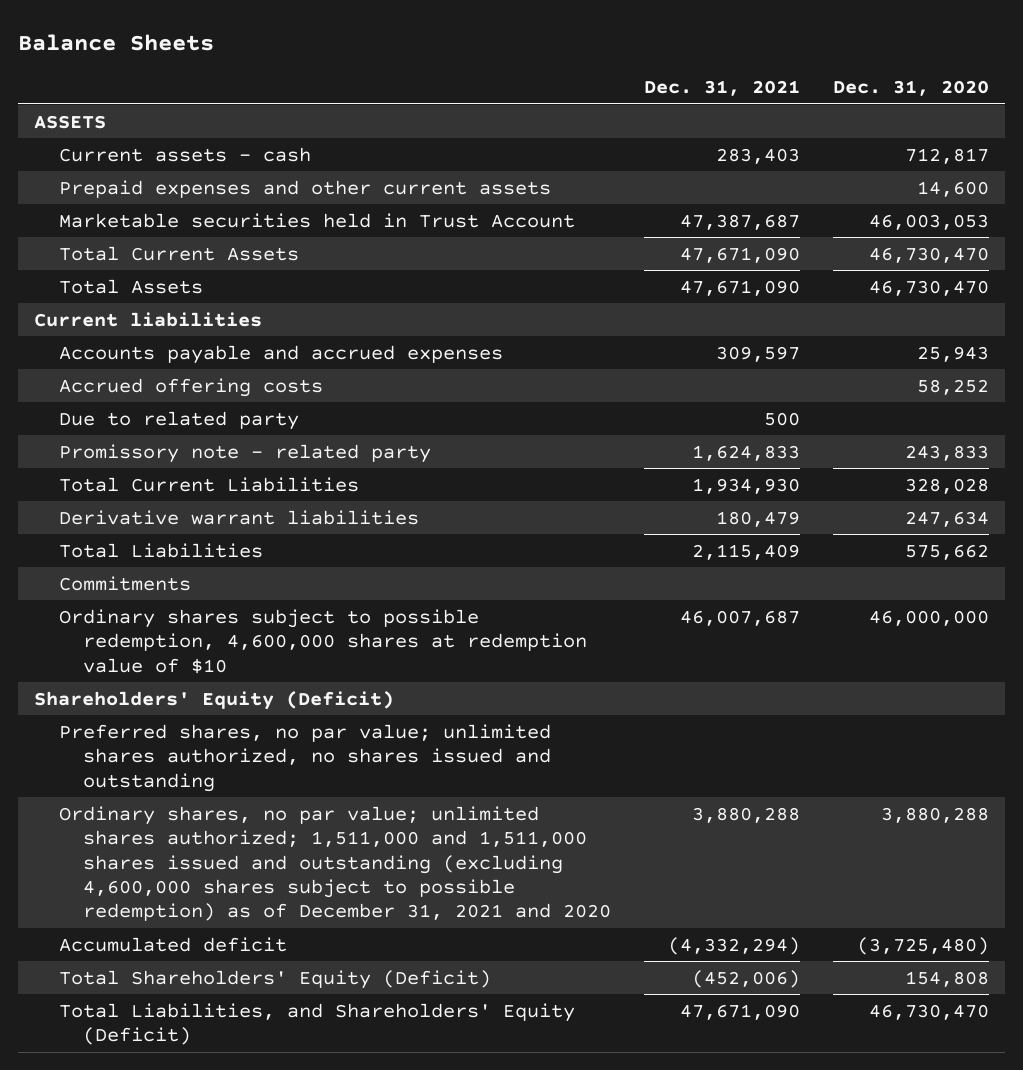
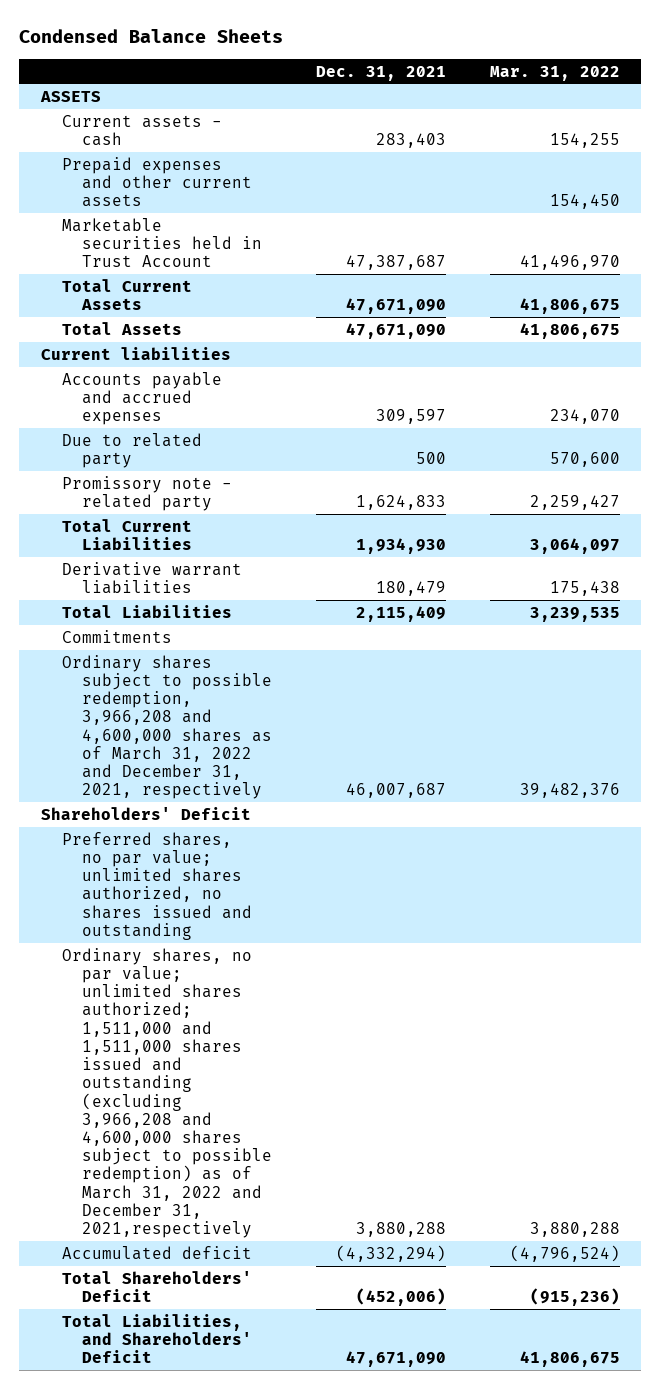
- Balance Sheets
+ Condensed Balance Sheets
- | Dec. 31, 2021 | Dec. 31, 2020
+ | Dec. 31, 2021 | Mar. 31, 2022
- Accrued offering costs | | 58,252
- Ordinary shares subject to possible redemption, 4,600,000 shares at redemption value of $10 | 46,007,687 | 46,000,000
- Shareholders' Equity (Deficit)
+ Ordinary shares subject to possible redemption, 3,966,208 and 4,600,000 shares as of March 31, 2022 and December 31, 2021, respectively | 46,007,687 | 39,482,376
+ Shareholders' Deficit
- Ordinary shares, no par value; unlimited shares authorized; 1,511,000 and 1,511,000 shares issued and outstanding (excluding 4,600,000 shares subject to possible redemption) as of December 31, 2021 and 2020 | 3,880,288 | 3,880,288
+ Ordinary shares, no par value; unlimited shares authorized; 1,511,000 and 1,511,000 shares issued and outstanding (excluding 3,966,208 and 4,600,000 shares subject to possible redemption) as of March 31, 2022 and December 31, 2021,respectively | 3,880,288 | 3,880,288
- Total Shareholders' Equity (Deficit) | (452,006) | 154,808
- Total Liabilities, and Shareholders' Equity (Deficit) | 47,671,090 | 46,730,470
+ Total Shareholders' Deficit | (452,006) | (915,236)
+ Total Liabilities, and Shareholders' Deficit | 47,671,090 | 41,806,675

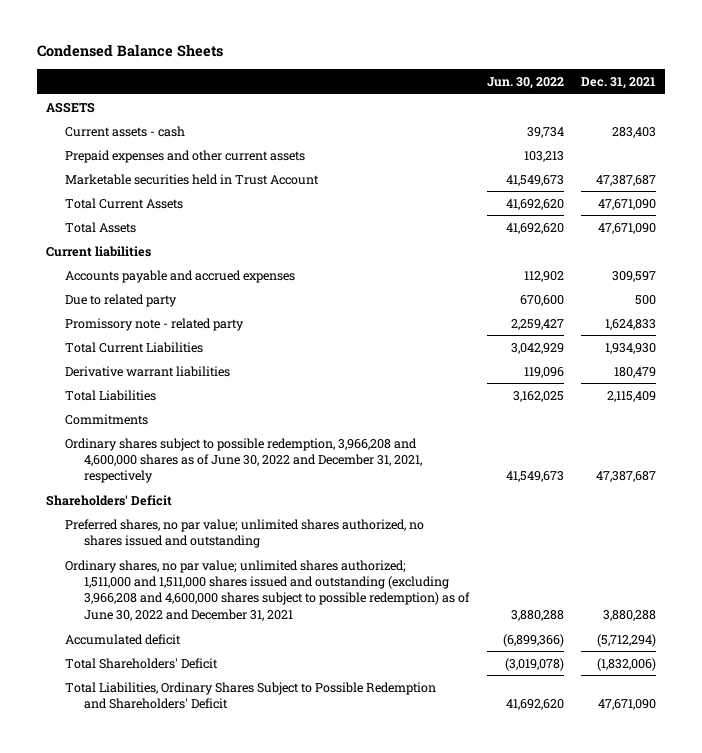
- | Dec. 31, 2021 | Mar. 31, 2022
+ | Jun. 30, 2022 | Dec. 31, 2021
- Ordinary shares subject to possible redemption, 3,966,208 and 4,600,000 shares as of March 31, 2022 and December 31, 2021, respectively | 46,007,687 | 39,482,376
+ Ordinary shares subject to possible redemption, 3,966,208 and 4,600,000 shares as of June 30, 2022 and December 31, 2021, respectively | 41,549,673 | 47,387,687
- Ordinary shares, no par value; unlimited shares authorized; 1,511,000 and 1,511,000 shares issued and outstanding (excluding 3,966,208 and 4,600,000 shares subject to possible redemption) as of March 31, 2022 and December 31, 2021,respectively | 3,880,288 | 3,880,288
- Accumulated deficit | (4,332,294) | (4,796,524)
- Total Shareholders' Deficit | (452,006) | (915,236)
- Total Liabilities, and Shareholders' Deficit | 47,671,090 | 41,806,675
+ Ordinary shares, no par value; unlimited shares authorized; 1,511,000 and 1,511,000 shares issued and outstanding (excluding 3,966,208 and 4,600,000 shares subject to possible redemption) as of June 30, 2022 and December 31, 2021 | 3,880,288 | 3,880,288
+ Accumulated deficit | (6,899,366) | (5,712,294)
+ Total Shareholders' Deficit | (3,019,078) | (1,832,006)
+ Total Liabilities, Ordinary Shares Subject to Possible Redemption and Shareholders' Deficit | 41,692,620 | 47,671,090

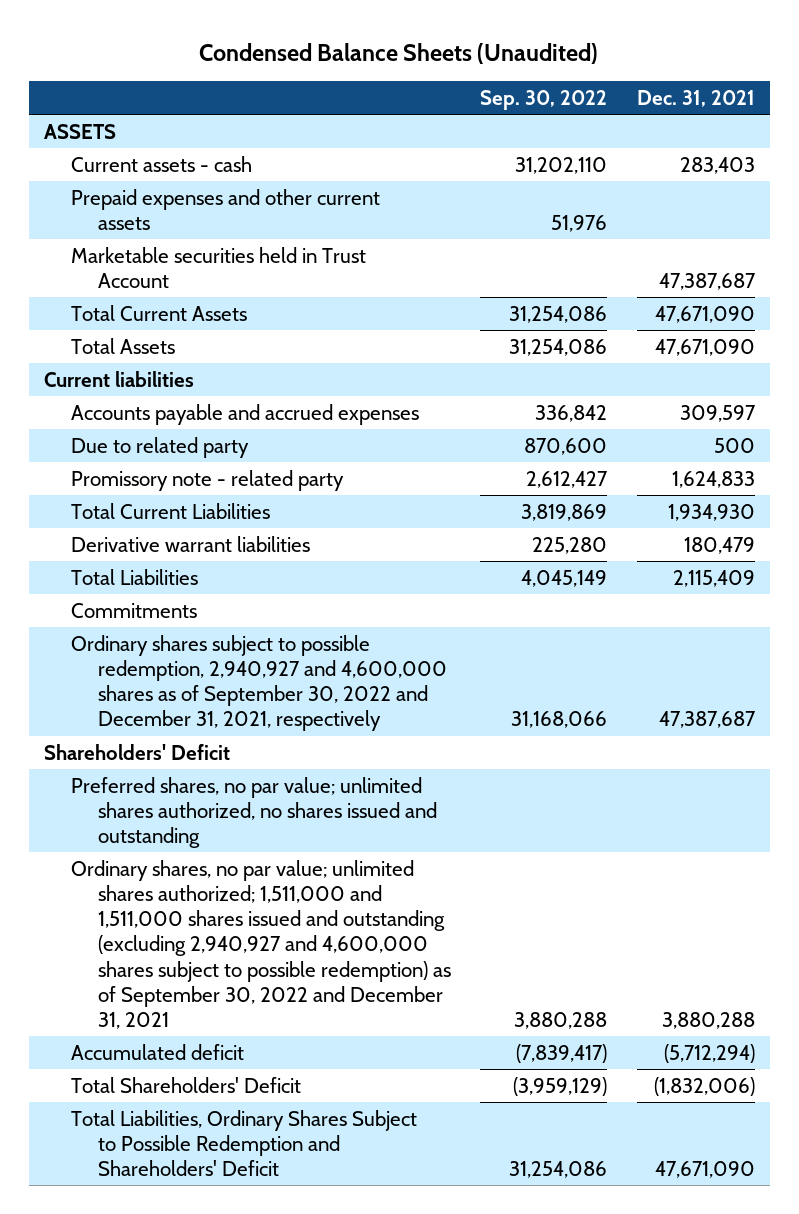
- Condensed Balance Sheets
+ Condensed Balance Sheets (Unaudited)
- | Jun. 30, 2022 | Dec. 31, 2021
+ | Sep. 30, 2022 | Dec. 31, 2021
- Ordinary shares subject to possible redemption, 3,966,208 and 4,600,000 shares as of June 30, 2022 and December 31, 2021, respectively | 41,549,673 | 47,387,687
+ Ordinary shares subject to possible redemption, 2,940,927 and 4,600,000 shares as of September 30, 2022 and December 31, 2021, respectively | 31,168,066 | 47,387,687
- Ordinary shares, no par value; unlimited shares authorized; 1,511,000 and 1,511,000 shares issued and outstanding (excluding 3,966,208 and 4,600,000 shares subject to possible redemption) as of June 30, 2022 and December 31, 2021 | 3,880,288 | 3,880,288
+ Ordinary shares, no par value; unlimited shares authorized; 1,511,000 and 1,511,000 shares issued and outstanding (excluding 2,940,927 and 4,600,000 shares subject to possible redemption) as of September 30, 2022 and December 31, 2021 | 3,880,288 | 3,880,288

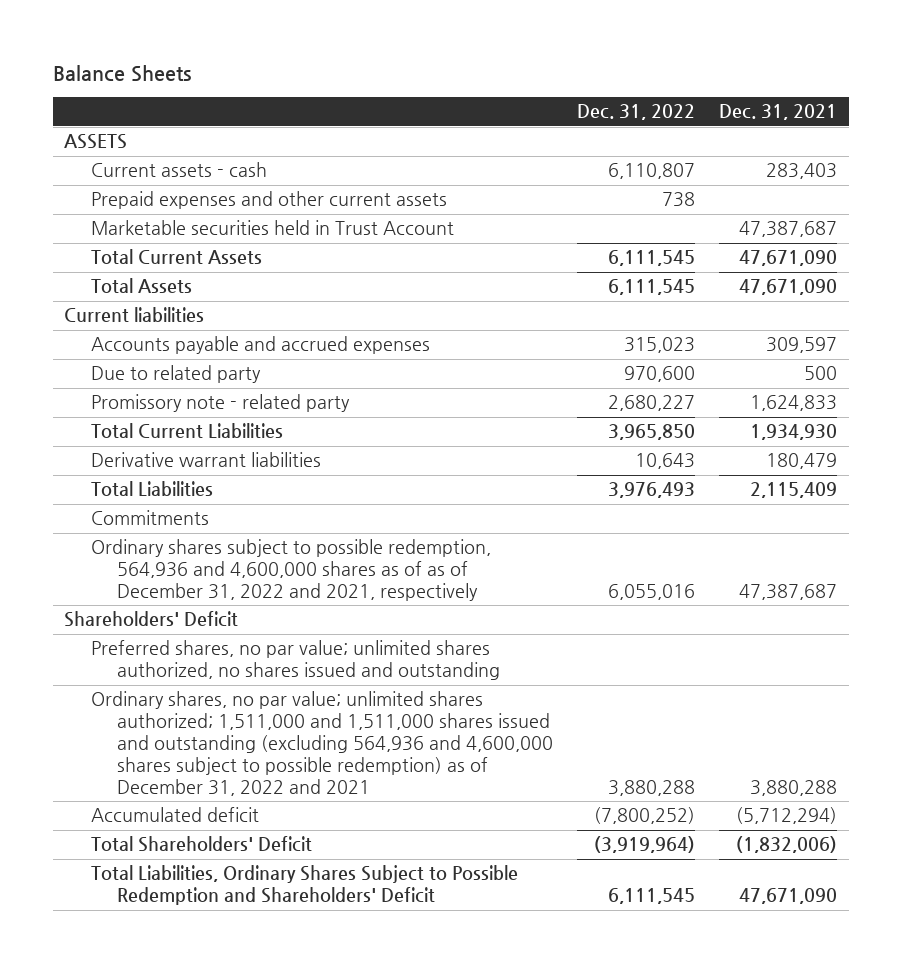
- Condensed Balance Sheets (Unaudited)
+ Balance Sheets
- | Sep. 30, 2022 | Dec. 31, 2021
+ | Dec. 31, 2022 | Dec. 31, 2021
- Ordinary shares subject to possible redemption, 2,940,927 and 4,600,000 shares as of September 30, 2022 and December 31, 2021, respectively | 31,168,066 | 47,387,687
+ Ordinary shares subject to possible redemption, 564,936 and 4,600,000 shares as of as of December 31, 2022 and 2021, respectively | 6,055,016 | 47,387,687
- Ordinary shares, no par value; unlimited shares authorized; 1,511,000 and 1,511,000 shares issued and outstanding (excluding 2,940,927 and 4,600,000 shares subject to possible redemption) as of September 30, 2022 and December 31, 2021 | 3,880,288 | 3,880,288
+ Ordinary shares, no par value; unlimited shares authorized; 1,511,000 and 1,511,000 shares issued and outstanding (excluding 564,936 and 4,600,000 shares subject to possible redemption) as of December 31, 2022 and 2021 | 3,880,288 | 3,880,288

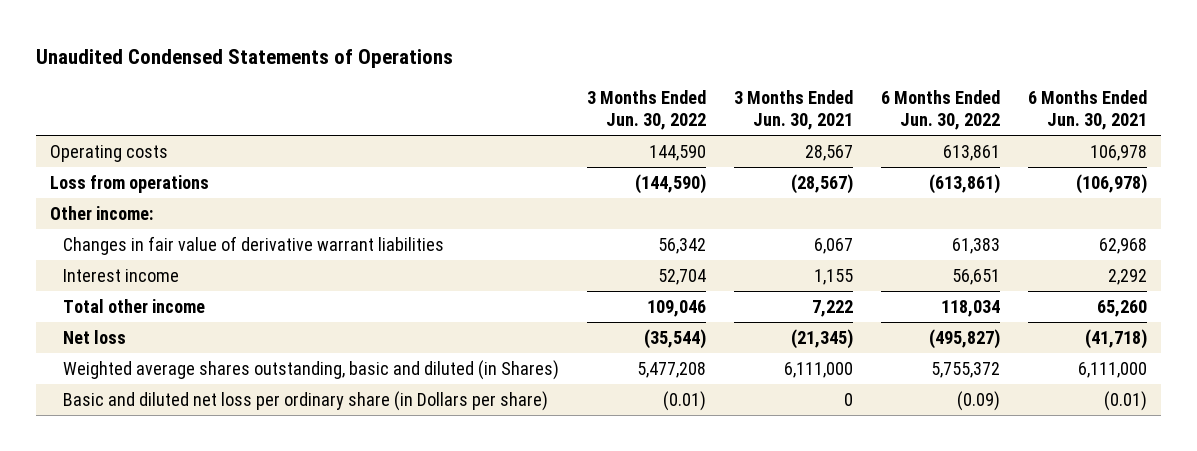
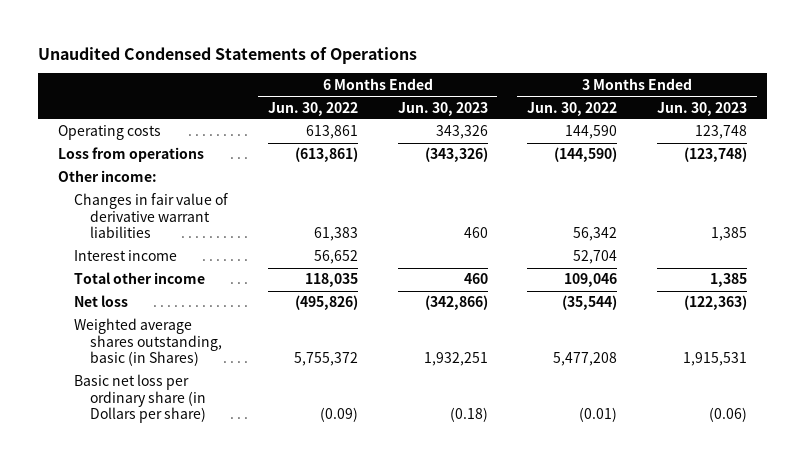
- | 3 Months Ended Jun. 30, 2022 | 3 Months Ended Jun. 30, 2021 | 6 Months Ended Jun. 30, 2022 | 6 Months Ended Jun. 30, 2021
+ | 6 Months Ended Jun. 30, 2022 | 6 Months Ended Jun. 30, 2023 | 3 Months Ended Jun. 30, 2022 | 3 Months Ended Jun. 30, 2023
- Interest income | 52,704 | 1,155 | 56,651 | 2,292
- Total other income | 109,046 | 7,222 | 118,034 | 65,260
- Net loss | (35,544) | (21,345) | (495,827) | (41,718)
- Weighted average shares outstanding, basic and diluted (in Shares) | 5,477,208 | 6,111,000 | 5,755,372 | 6,111,000
- Basic and diluted net loss per ordinary share (in Dollars per share) | (0.01) | 0 | (0.09) | (0.01)
+ Interest income | 56,652 | | 52,704 |
+ Total other income | 118,035 | 460 | 109,046 | 1,385
+ Net loss | (495,826) | (342,866) | (35,544) | (122,363)
+ Weighted average shares outstanding, basic (in Shares) | 5,755,372 | 1,932,251 | 5,477,208 | 1,915,531
+ Basic net loss per ordinary share (in Dollars per share) | (0.09) | (0.18) | (0.01) | (0.06)

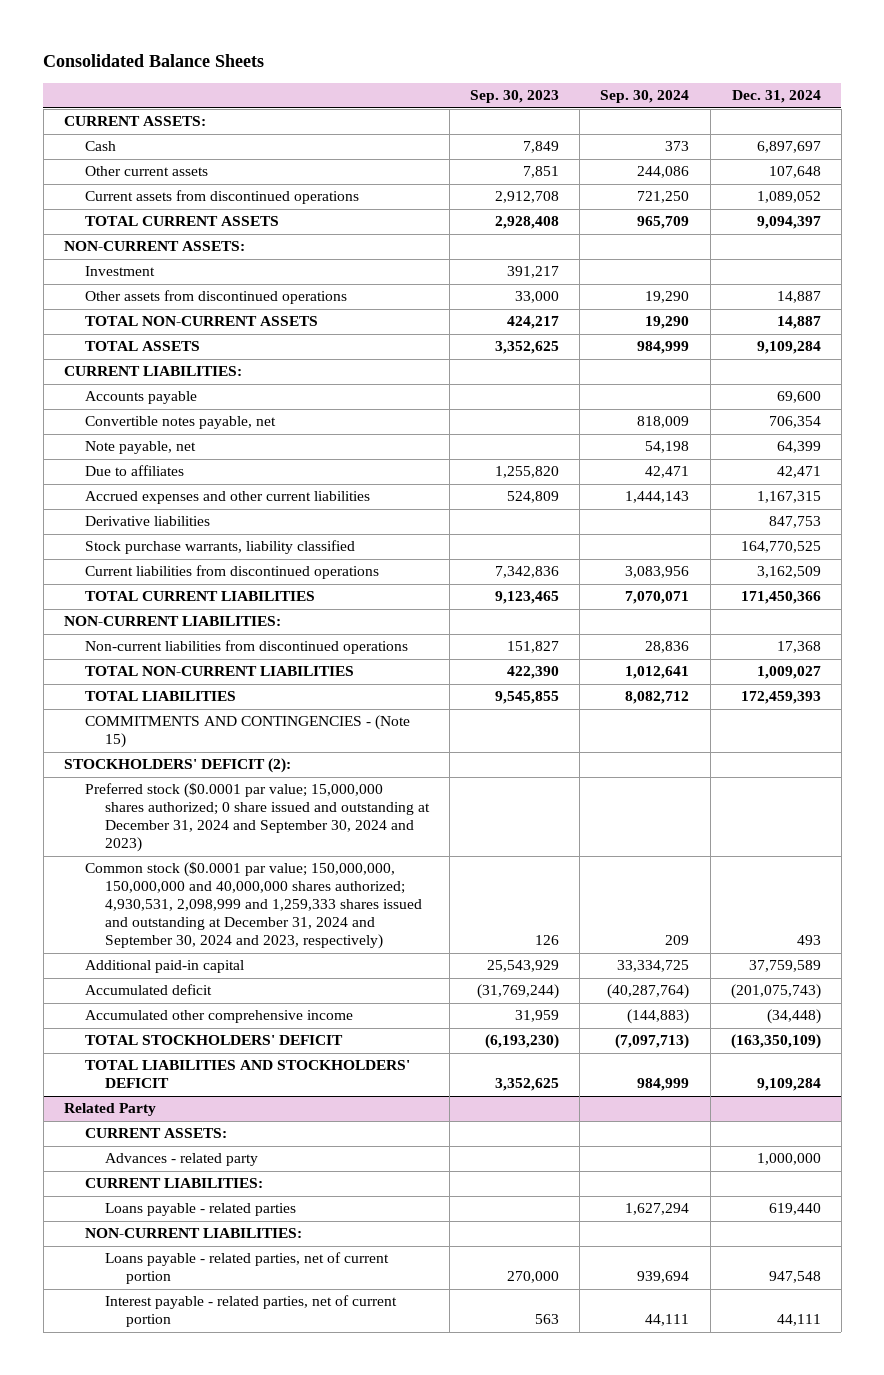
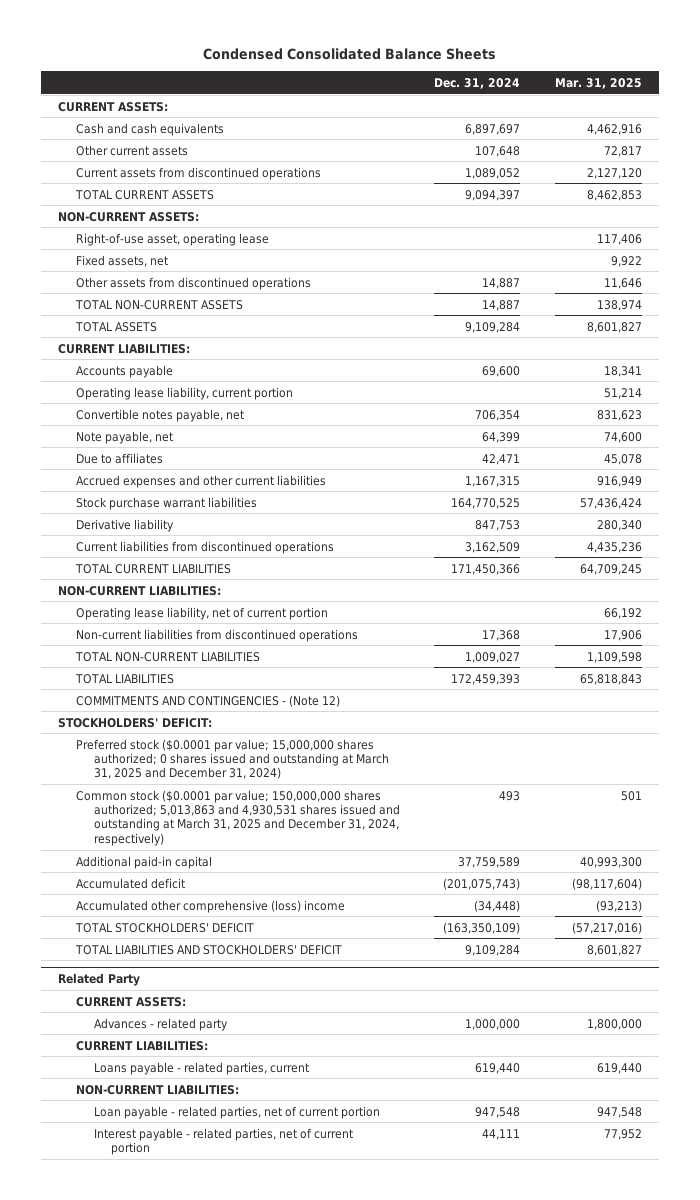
- Consolidated Balance Sheets
+ Condensed Consolidated Balance Sheets
- | Sep. 30, 2023 | Sep. 30, 2024 | Dec. 31, 2024
+ | Dec. 31, 2024 | Mar. 31, 2025
- Cash | 7,849 | 373 | 6,897,697
+ Cash and cash equivalents | 6,897,697 | 4,462,916
- Investment | 391,217 | |
+ Right-of-use asset, operating lease | | 117,406
+ Fixed assets, net | | 9,922
+ Operating lease liability, current portion | | 51,214
- Derivative liabilities | | | 847,753
- Stock purchase warrants, liability classified | | | 164,770,525
+ Stock purchase warrant liabilities | 164,770,525 | 57,436,424
+ Derivative liability | 847,753 | 280,340
+ Operating lease liability, net of current portion | | 66,192
- COMMITMENTS AND CONTINGENCIES - (Note 15)
- STOCKHOLDERS' DEFICIT (2):
- Preferred stock ($0.0001 par value; 15,000,000 shares authorized; 0 share issued and outstanding at December 31, 2024 and September 30, 2024 and 2023)
- Common stock ($0.0001 par value; 150,000,000, 150,000,000 and 40,000,000 shares authorized; 4,930,531, 2,098,999 and 1,259,333 shares issued and outstanding at December 31, 2024 and September 30, 2024 and 2023, respectively) | 126 | 209 | 493
+ COMMITMENTS AND CONTINGENCIES - (Note 12)
+ STOCKHOLDERS' DEFICIT:
+ Preferred stock ($0.0001 par value; 15,000,000 shares authorized; 0 shares issued and outstanding at March 31, 2025 and December 31, 2024)
+ Common stock ($0.0001 par value; 150,000,000 shares authorized; 5,013,863 and 4,930,531 shares issued and outstanding at March 31, 2025 and December 31, 2024, respectively) | 493 | 501
- Accumulated other comprehensive income | 31,959 | (144,883) | (34,448)
+ Accumulated other comprehensive (loss) income | (34,448) | (93,213)
@ Related Party
- Loans payable - related parties | | 1,627,294 | 619,440
+ Loans payable - related parties, current | 619,440 | 619,440
- Loans payable - related parties, net of current portion | 270,000 | 939,694 | 947,548
+ Loan payable - related parties, net of current portion | 947,548 | 947,548

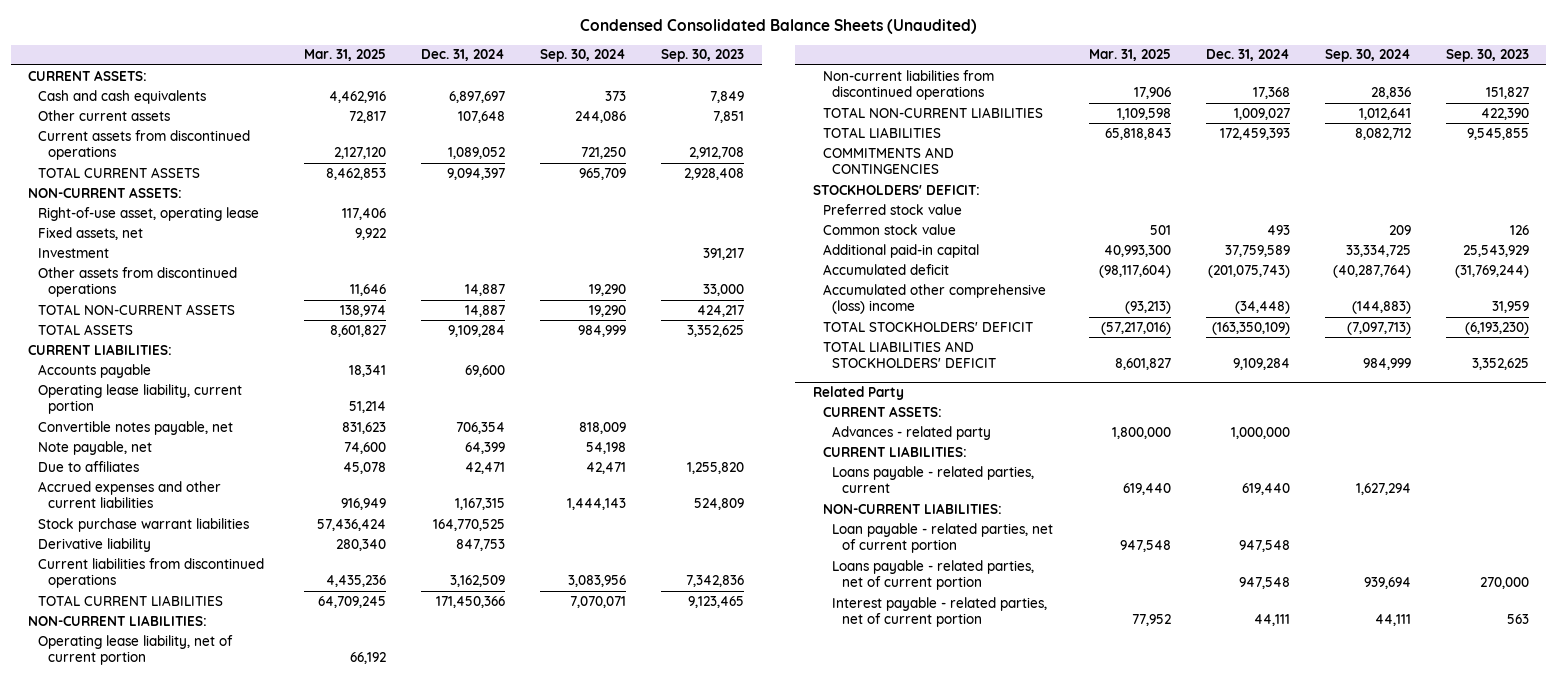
- Condensed Consolidated Balance Sheets
+ Condensed Consolidated Balance Sheets (Unaudited)
- | Dec. 31, 2024 | Mar. 31, 2025
+ | Mar. 31, 2025 | Dec. 31, 2024 | Sep. 30, 2024 | Sep. 30, 2023
+ Investment | | | | 391,217
- COMMITMENTS AND CONTINGENCIES - (Note 12)
+ COMMITMENTS AND CONTINGENCIES
- Preferred stock ($0.0001 par value; 15,000,000 shares authorized; 0 shares issued and outstanding at March 31, 2025 and December 31, 2024)
- Common stock ($0.0001 par value; 150,000,000 shares authorized; 5,013,863 and 4,930,531 shares issued and outstanding at March 31, 2025 and December 31, 2024, respectively) | 493 | 501
+ Preferred stock value
+ Common stock value | 501 | 493 | 209 | 126
@ Related Party
+ Loans payable - related parties, net of current portion | | 947,548 | 939,694 | 270,000

